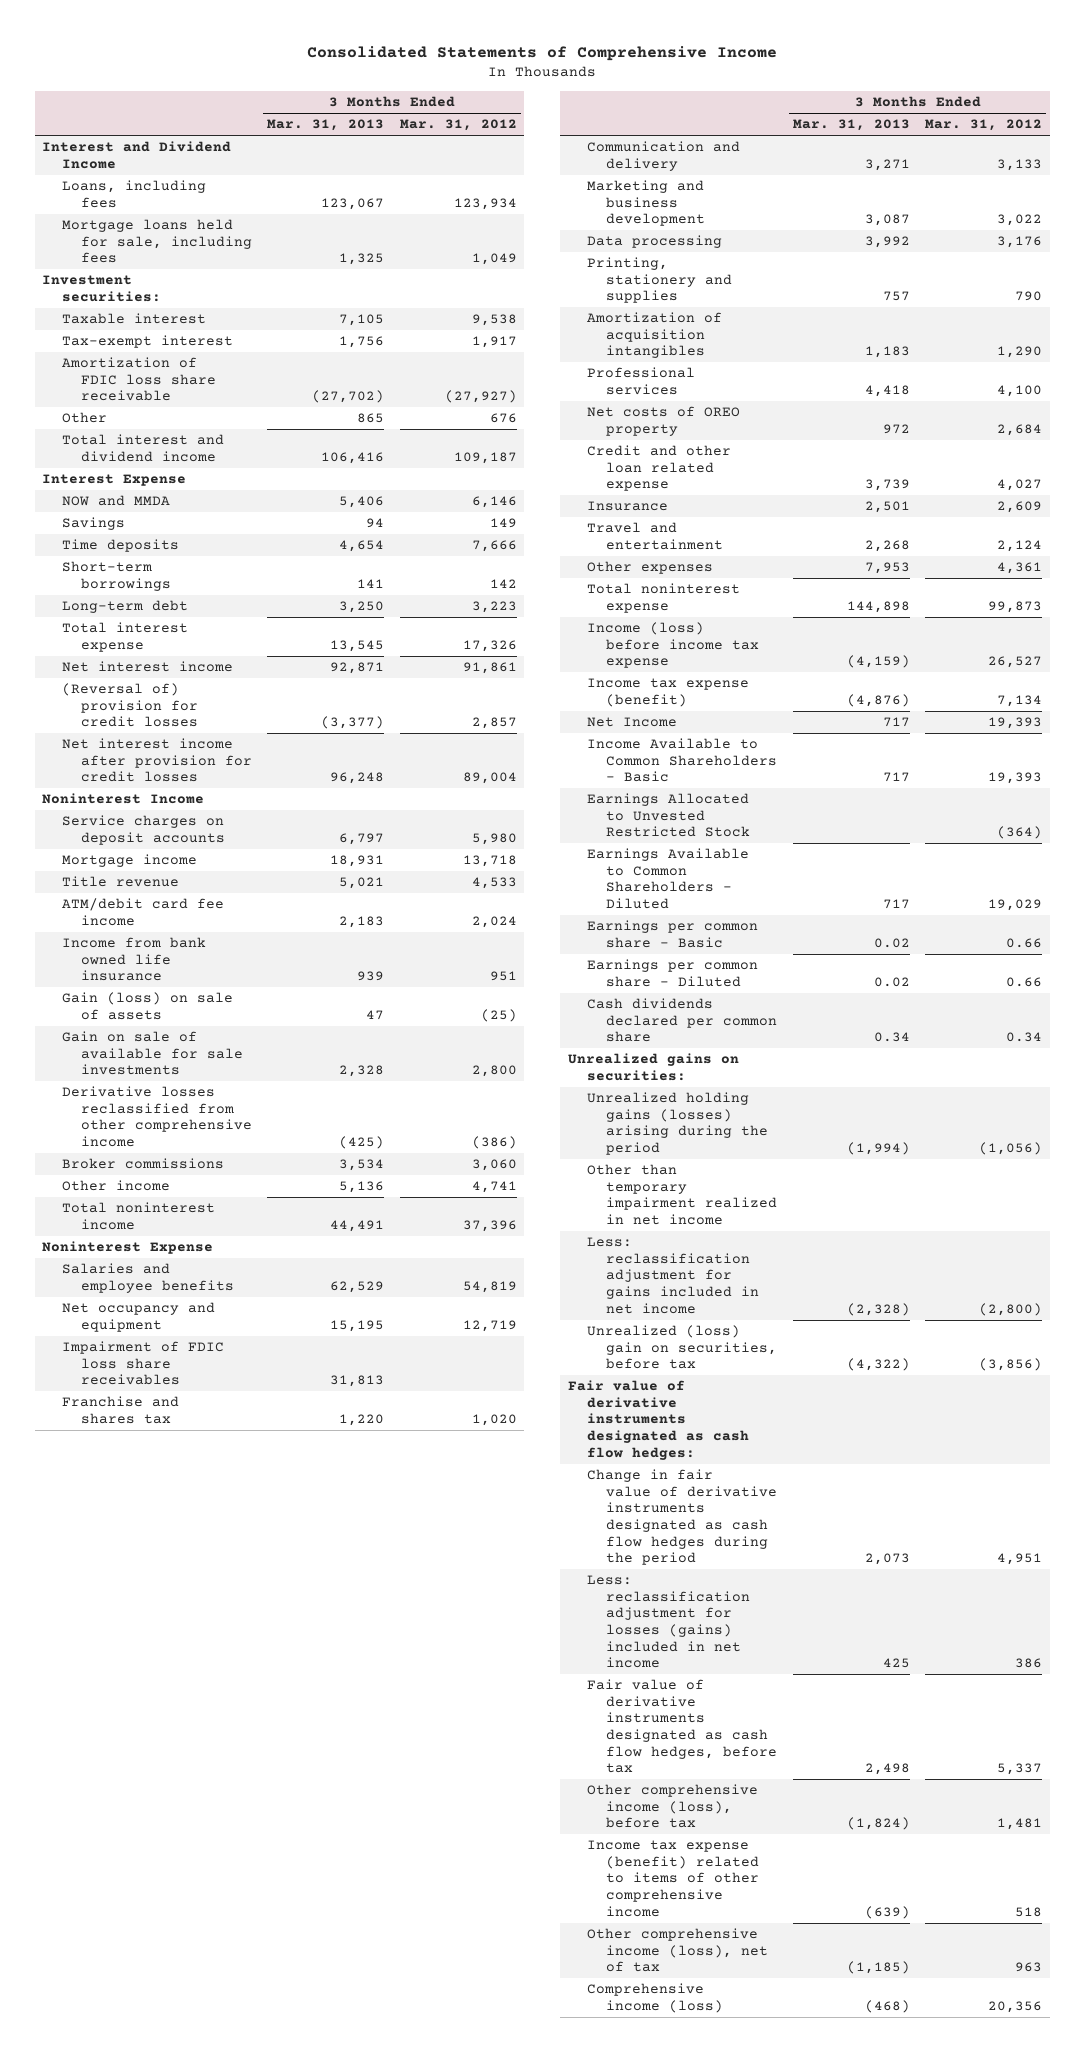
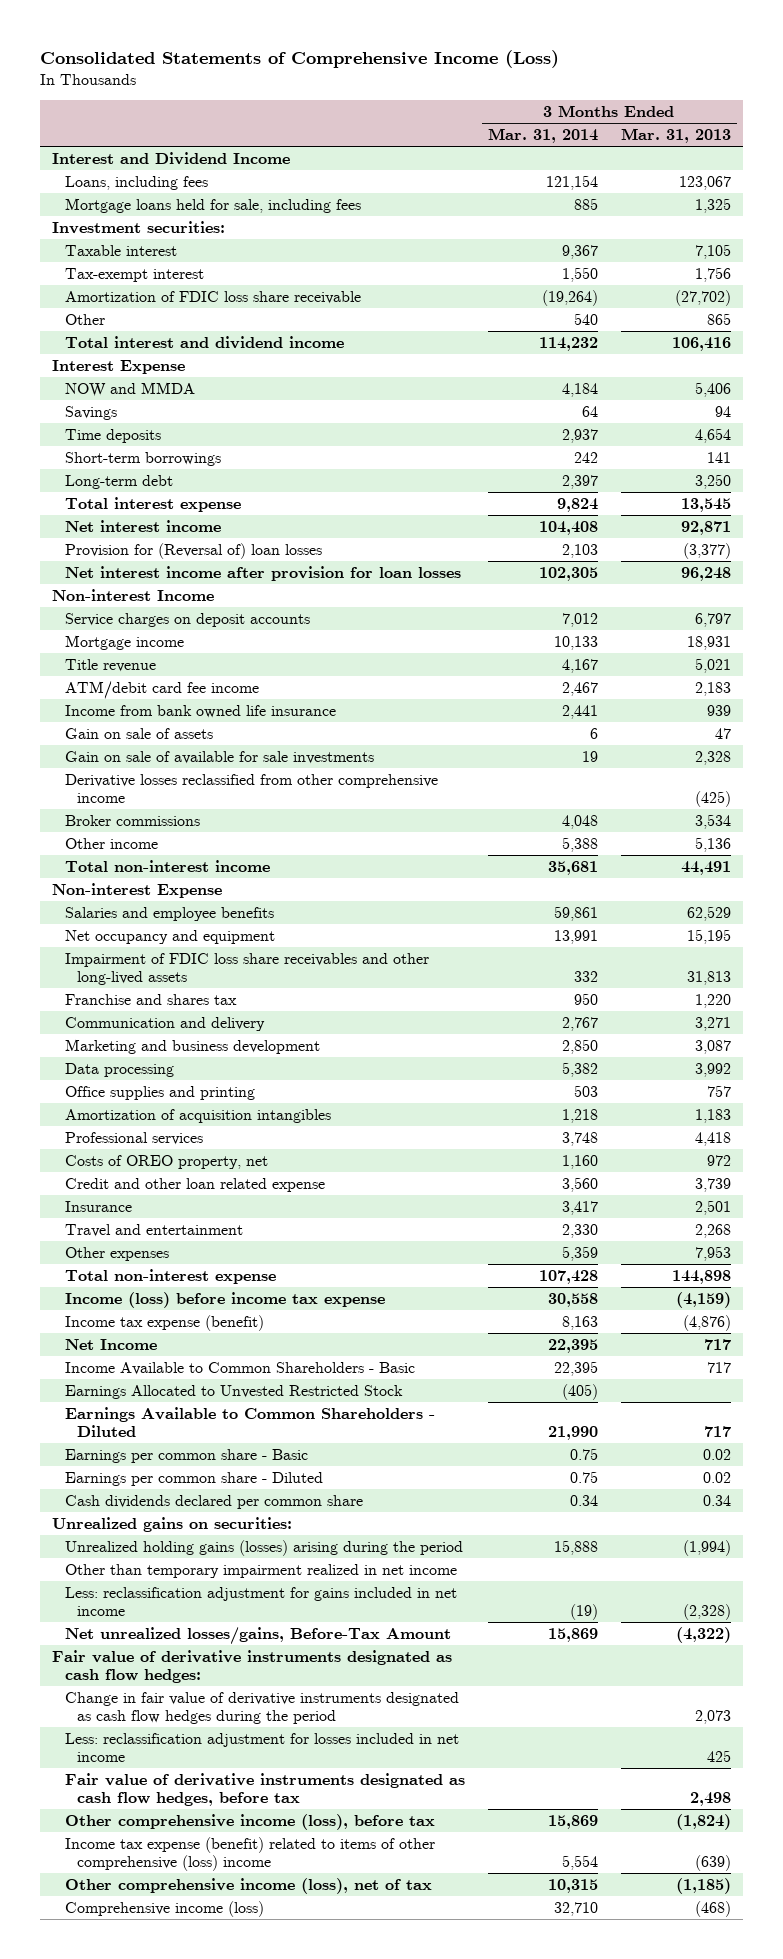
- Consolidated Statements of Comprehensive Income
+ Consolidated Statements of Comprehensive Income (Loss)
- | 3 Months Ended Mar. 31, 2013 | 3 Months Ended Mar. 31, 2012
+ | 3 Months Ended Mar. 31, 2014 | 3 Months Ended Mar. 31, 2013
- (Reversal of) provision for credit losses | (3,377) | 2,857
- Net interest income after provision for credit losses | 96,248 | 89,004
- Noninterest Income
+ Provision for (Reversal of) loan losses | 2,103 | (3,377)
+ Net interest income after provision for loan losses | 102,305 | 96,248
+ Non-interest Income
- Gain (loss) on sale of assets | 47 | (25)
+ Gain on sale of assets | 6 | 47
- Total noninterest income | 44,491 | 37,396
- Noninterest Expense
+ Total non-interest income | 35,681 | 44,491
+ Non-interest Expense
- Impairment of FDIC loss share receivables | 31,813 |
+ Impairment of FDIC loss share receivables and other long-lived assets | 332 | 31,813
- Printing, stationery and supplies | 757 | 790
+ Office supplies and printing | 503 | 757
- Net costs of OREO property | 972 | 2,684
+ Costs of OREO property, net | 1,160 | 972
- Total noninterest expense | 144,898 | 99,873
+ Total non-interest expense | 107,428 | 144,898
- Unrealized (loss) gain on securities, before tax | (4,322) | (3,856)
+ Net unrealized losses/gains, Before-Tax Amount | 15,869 | (4,322)
- Less: reclassification adjustment for losses (gains) included in net income | 425 | 386
+ Less: reclassification adjustment for losses included in net income | | 425
- Income tax expense (benefit) related to items of other comprehensive income | (639) | 518
+ Income tax expense (benefit) related to items of other comprehensive (loss) income | 5,554 | (639)

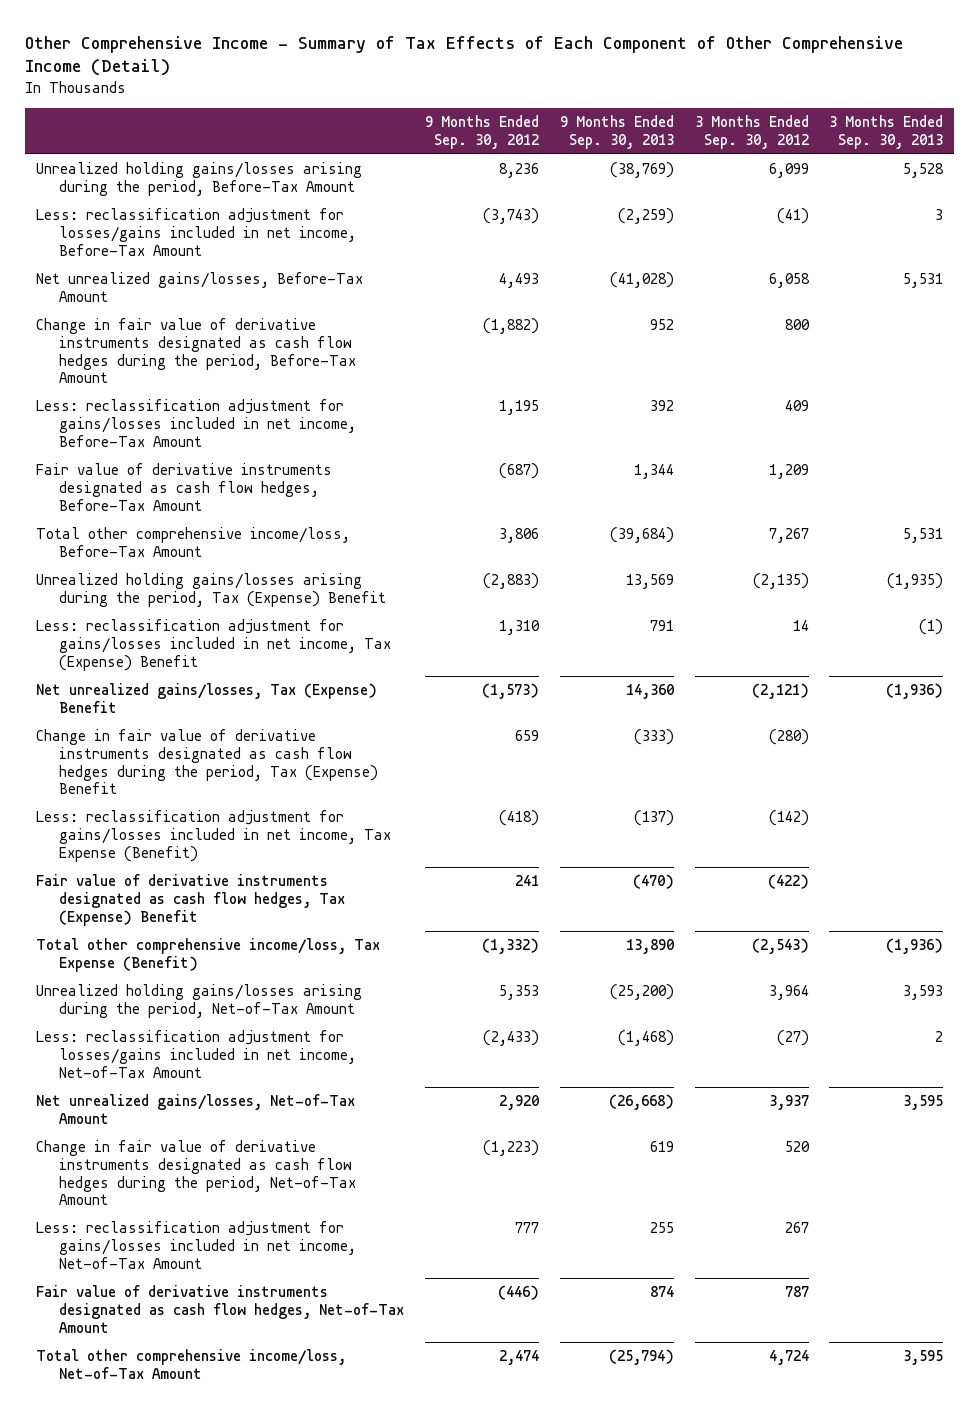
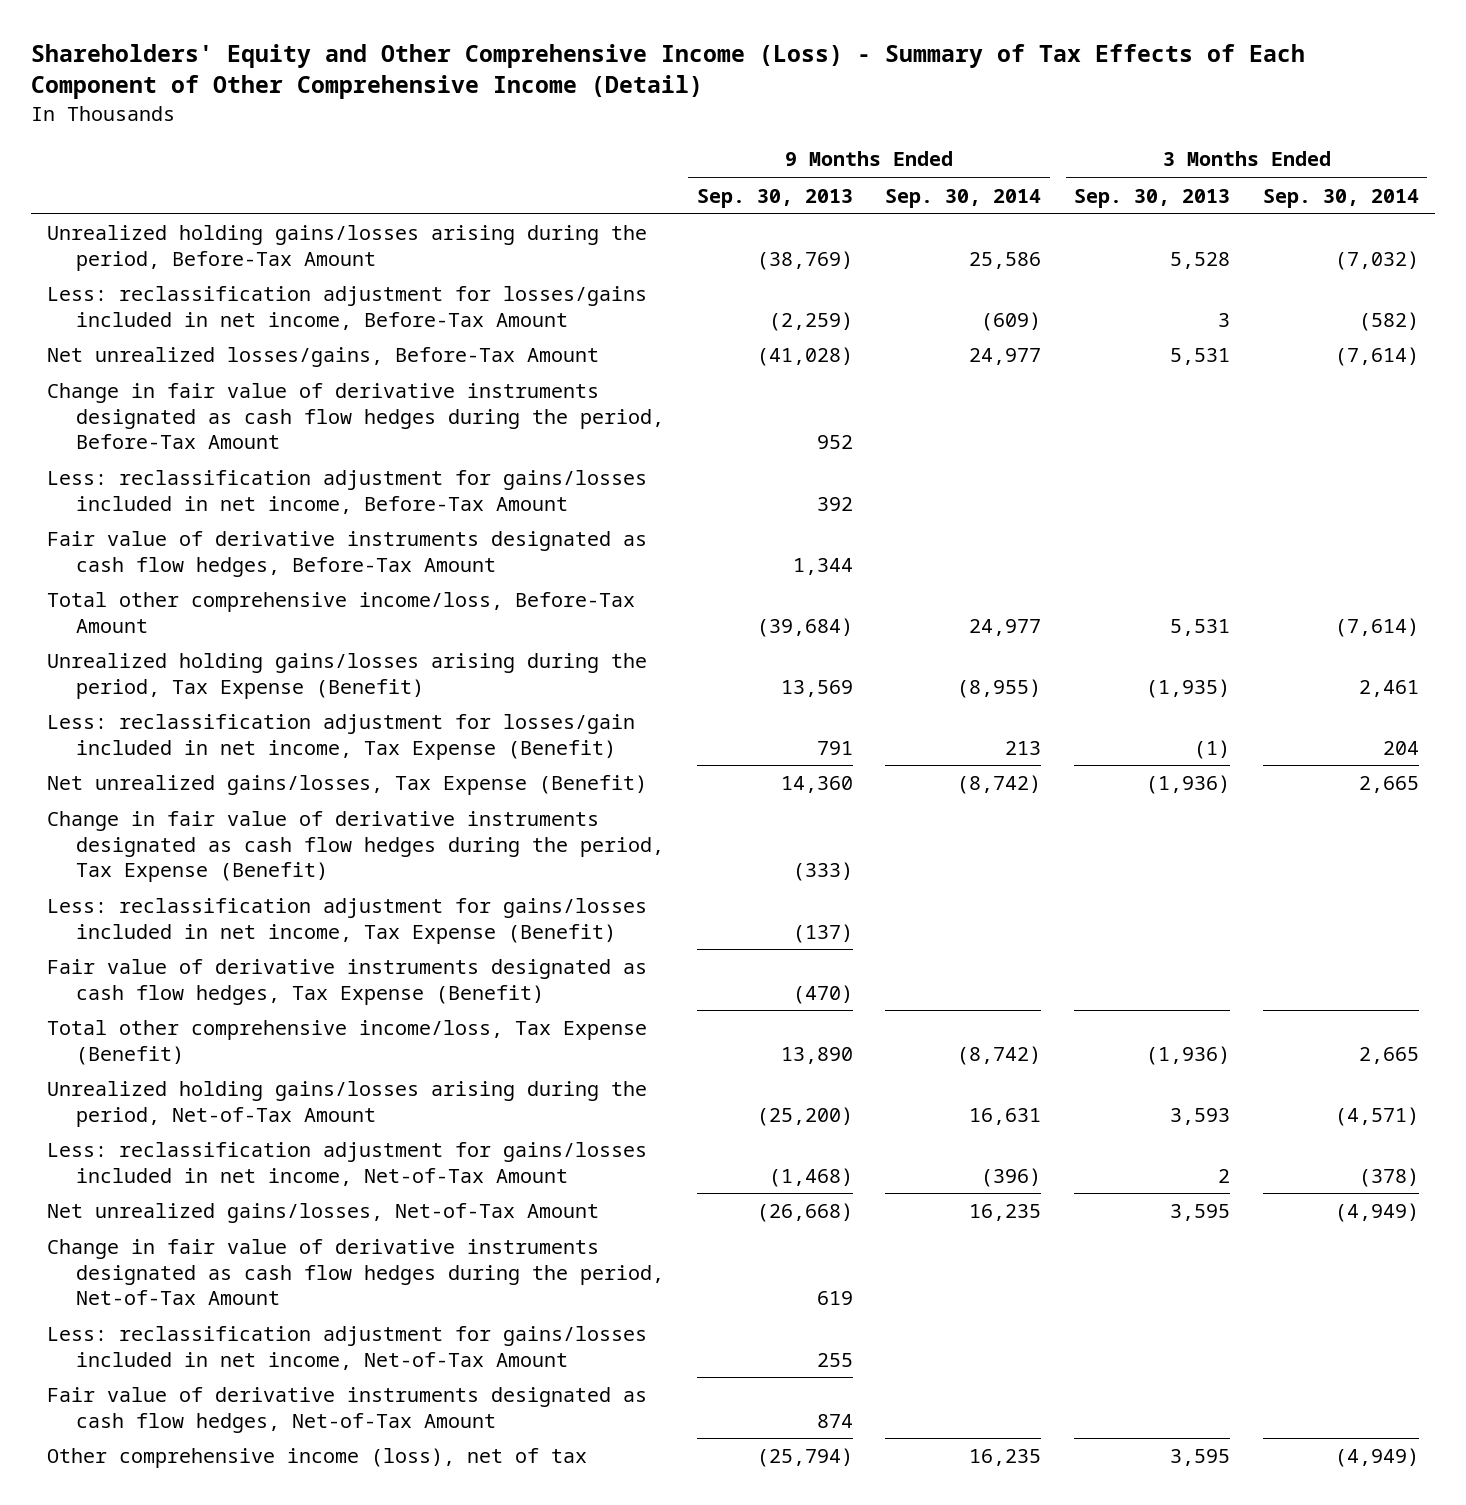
- Other Comprehensive Income - Summary of Tax Effects of Each Component of Other Comprehensive Income (Detail)
+ Shareholders' Equity and Other Comprehensive Income (Loss) - Summary of Tax Effects of Each Component of Other Comprehensive Income (Detail)
- | 9 Months Ended Sep. 30, 2012 | 9 Months Ended Sep. 30, 2013 | 3 Months Ended Sep. 30, 2012 | 3 Months Ended Sep. 30, 2013
+ | 9 Months Ended Sep. 30, 2013 | 9 Months Ended Sep. 30, 2014 | 3 Months Ended Sep. 30, 2013 | 3 Months Ended Sep. 30, 2014
- Net unrealized gains/losses, Before-Tax Amount | 4,493 | (41,028) | 6,058 | 5,531
+ Net unrealized losses/gains, Before-Tax Amount | (41,028) | 24,977 | 5,531 | (7,614)
- Unrealized holding gains/losses arising during the period, Tax (Expense) Benefit | (2,883) | 13,569 | (2,135) | (1,935)
- Less: reclassification adjustment for gains/losses included in net income, Tax (Expense) Benefit | 1,310 | 791 | 14 | (1)
- Net unrealized gains/losses, Tax (Expense) Benefit | (1,573) | 14,360 | (2,121) | (1,936)
- Change in fair value of derivative instruments designated as cash flow hedges during the period, Tax (Expense) Benefit | 659 | (333) | (280) |
+ Unrealized holding gains/losses arising during the period, Tax Expense (Benefit) | 13,569 | (8,955) | (1,935) | 2,461
+ Less: reclassification adjustment for losses/gain included in net income, Tax Expense (Benefit) | 791 | 213 | (1) | 204
+ Net unrealized gains/losses, Tax Expense (Benefit) | 14,360 | (8,742) | (1,936) | 2,665
+ Change in fair value of derivative instruments designated as cash flow hedges during the period, Tax Expense (Benefit) | (333) | | |
- Fair value of derivative instruments designated as cash flow hedges, Tax (Expense) Benefit | 241 | (470) | (422) |
+ Fair value of derivative instruments designated as cash flow hedges, Tax Expense (Benefit) | (470) | | |
- Less: reclassification adjustment for losses/gains included in net income, Net-of-Tax Amount | (2,433) | (1,468) | (27) | 2
+ Less: reclassification adjustment for gains/losses included in net income, Net-of-Tax Amount | (1,468) | (396) | 2 | (378)
- Total other comprehensive income/loss, Net-of-Tax Amount | 2,474 | (25,794) | 4,724 | 3,595
+ Other comprehensive income (loss), net of tax | (25,794) | 16,235 | 3,595 | (4,949)

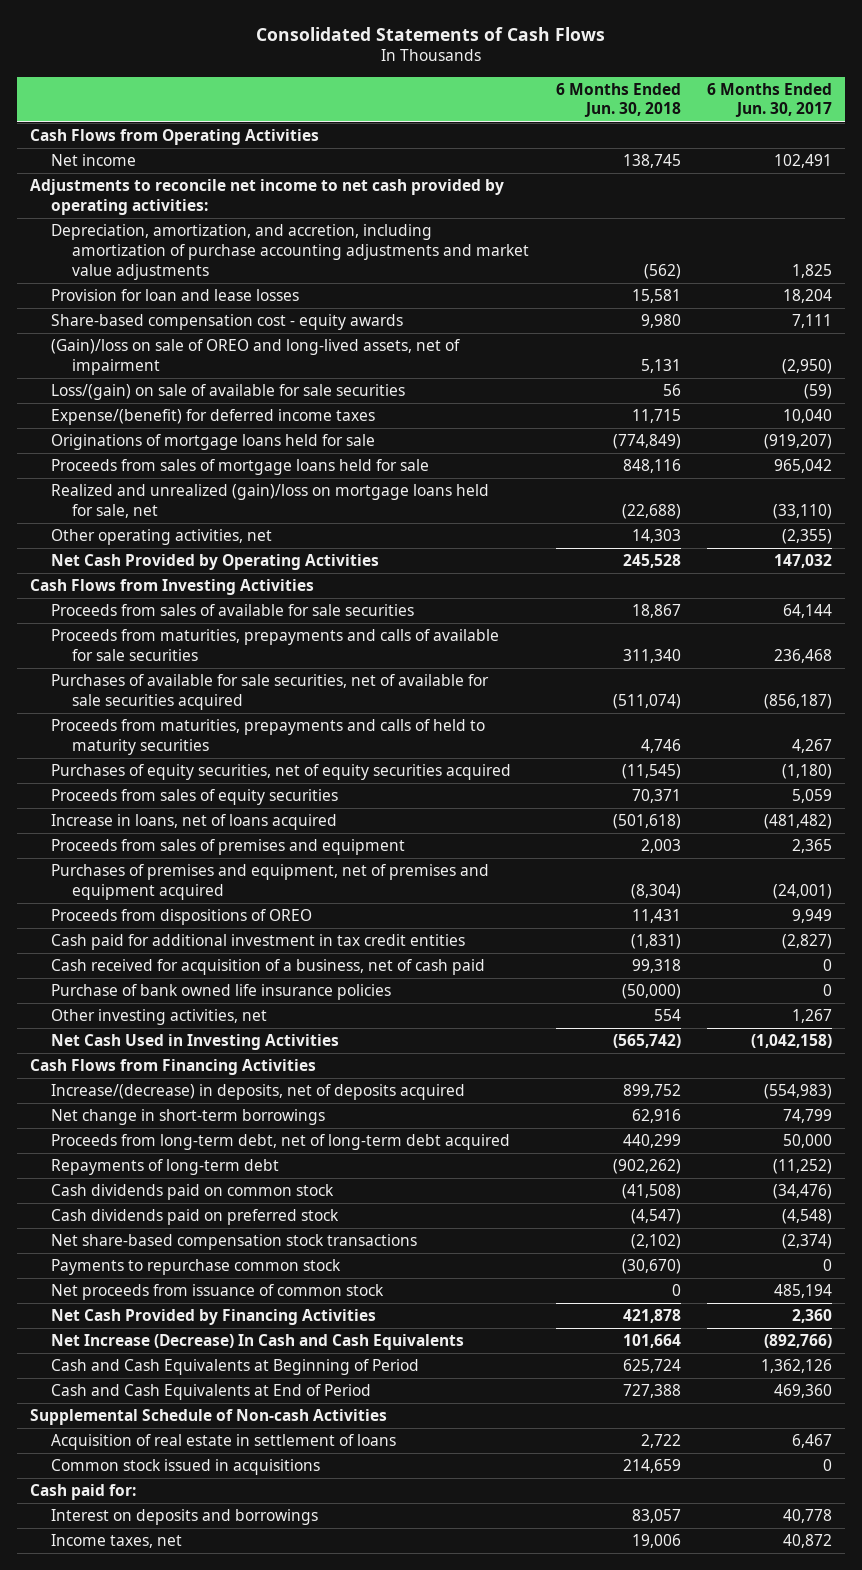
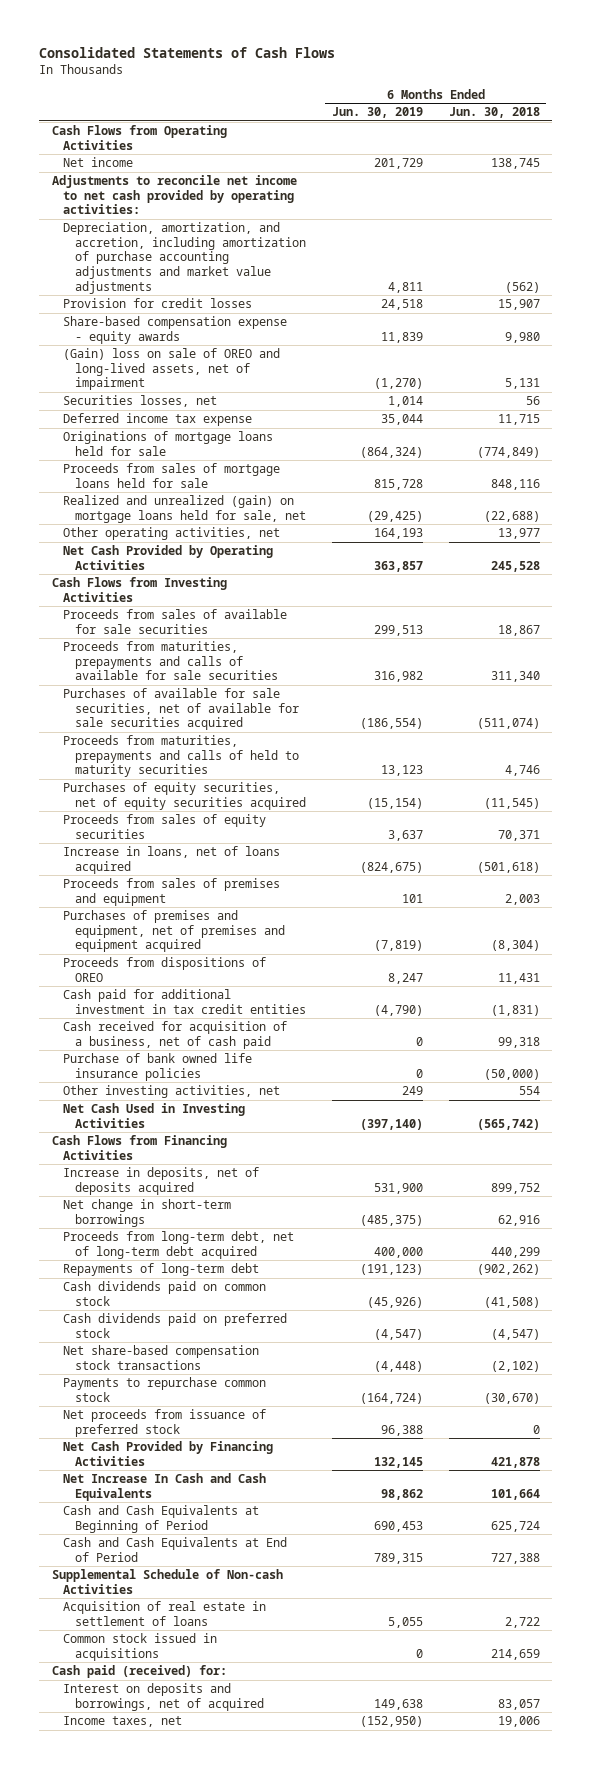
- | 6 Months Ended Jun. 30, 2018 | 6 Months Ended Jun. 30, 2017
+ | 6 Months Ended Jun. 30, 2019 | 6 Months Ended Jun. 30, 2018
- Provision for loan and lease losses | 15,581 | 18,204
- Share-based compensation cost - equity awards | 9,980 | 7,111
- (Gain)/loss on sale of OREO and long-lived assets, net of impairment | 5,131 | (2,950)
- Loss/(gain) on sale of available for sale securities | 56 | (59)
- Expense/(benefit) for deferred income taxes | 11,715 | 10,040
+ Provision for credit losses | 24,518 | 15,907
+ Share-based compensation expense - equity awards | 11,839 | 9,980
+ (Gain) loss on sale of OREO and long-lived assets, net of impairment | (1,270) | 5,131
+ Securities losses, net | 1,014 | 56
+ Deferred income tax expense | 35,044 | 11,715
- Realized and unrealized (gain)/loss on mortgage loans held for sale, net | (22,688) | (33,110)
- Other operating activities, net | 14,303 | (2,355)
+ Realized and unrealized (gain) on mortgage loans held for sale, net | (29,425) | (22,688)
+ Other operating activities, net | 164,193 | 13,977
- Increase/(decrease) in deposits, net of deposits acquired | 899,752 | (554,983)
+ Increase in deposits, net of deposits acquired | 531,900 | 899,752
- Net proceeds from issuance of common stock | 0 | 485,194
+ Net proceeds from issuance of preferred stock | 96,388 | 0
- Net Increase (Decrease) In Cash and Cash Equivalents | 101,664 | (892,766)
+ Net Increase In Cash and Cash Equivalents | 98,862 | 101,664
- Cash paid for:
- Interest on deposits and borrowings | 83,057 | 40,778
+ Cash paid (received) for:
+ Interest on deposits and borrowings, net of acquired | 149,638 | 83,057

